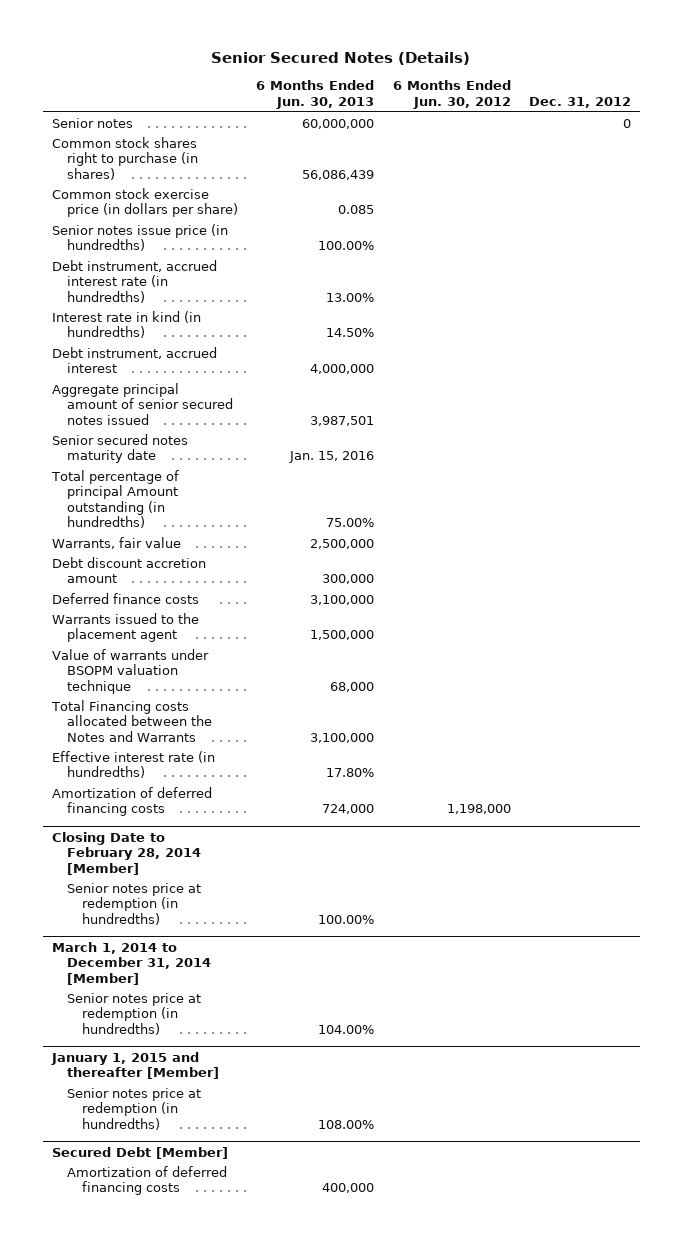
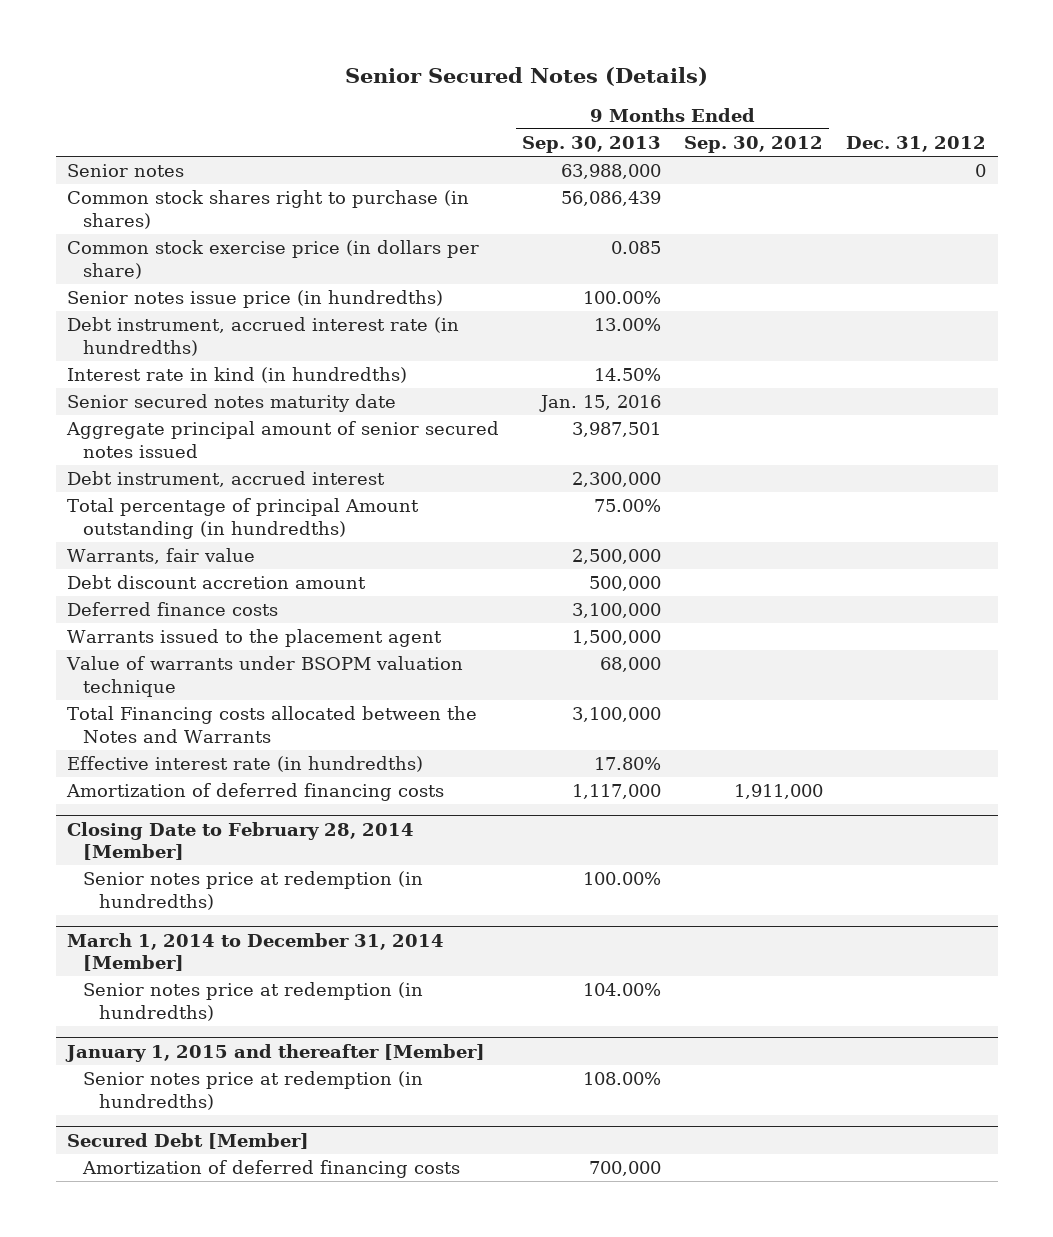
- | 6 Months Ended Jun. 30, 2013 | 6 Months Ended Jun. 30, 2012 | Dec. 31, 2012
+ | 9 Months Ended Sep. 30, 2013 | 9 Months Ended Sep. 30, 2012 | Dec. 31, 2012
moved down: Aggregate principal amount of senior secured notes issued | 3,987,501 | |
moved down: Debt instrument, accrued interest | 2,300,000 | |

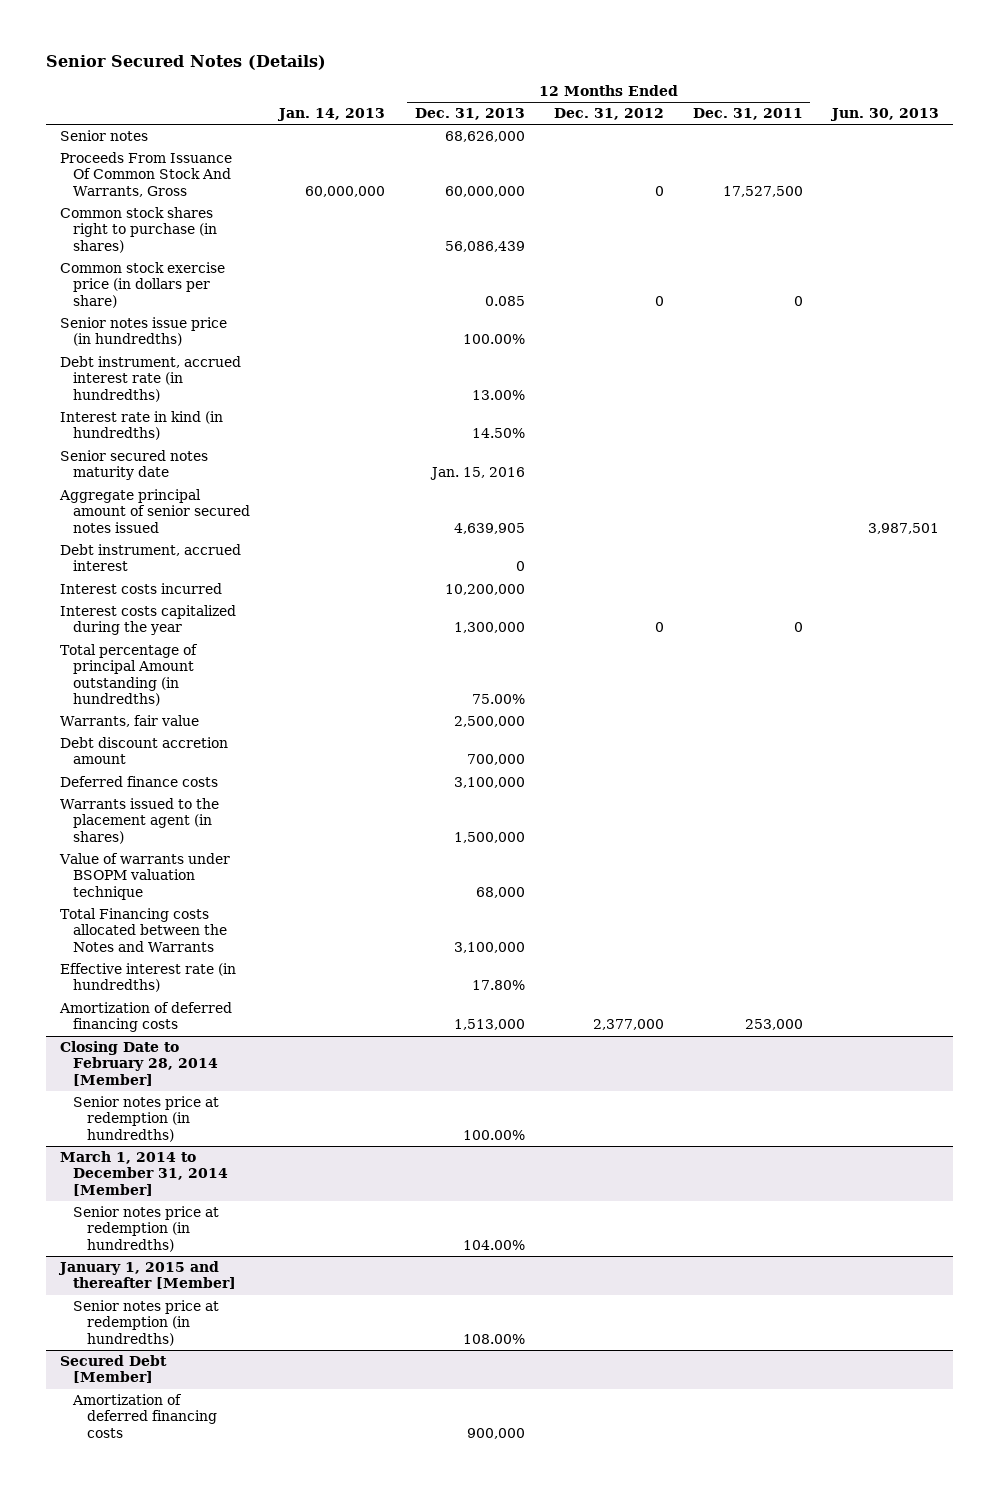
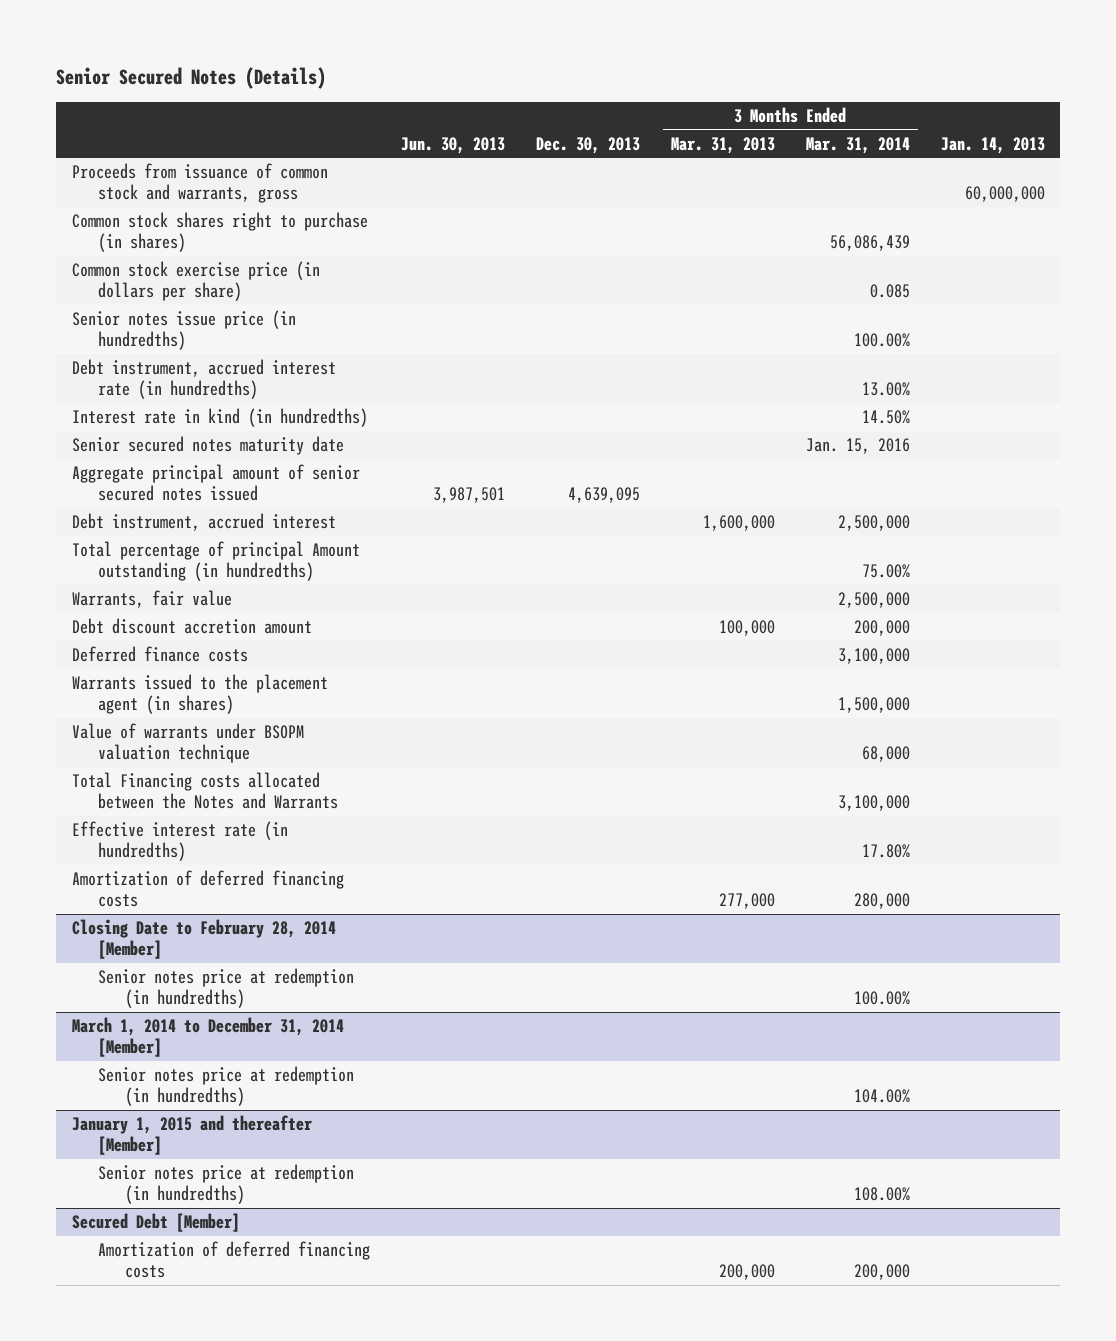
- | Jan. 14, 2013 | 12 Months Ended Dec. 31, 2013 | 12 Months Ended Dec. 31, 2012 | 12 Months Ended Dec. 31, 2011 | Jun. 30, 2013
+ | Jun. 30, 2013 | Dec. 30, 2013 | 3 Months Ended Mar. 31, 2013 | 3 Months Ended Mar. 31, 2014 | Jan. 14, 2013
- Senior notes | | 68,626,000 | | |
- Proceeds From Issuance Of Common Stock And Warrants, Gross | 60,000,000 | 60,000,000 | 0 | 17,527,500 |
+ Proceeds from issuance of common stock and warrants, gross | | | | | 60,000,000
- Interest costs incurred | | 10,200,000 | | |
- Interest costs capitalized during the year | | 1,300,000 | 0 | 0 |

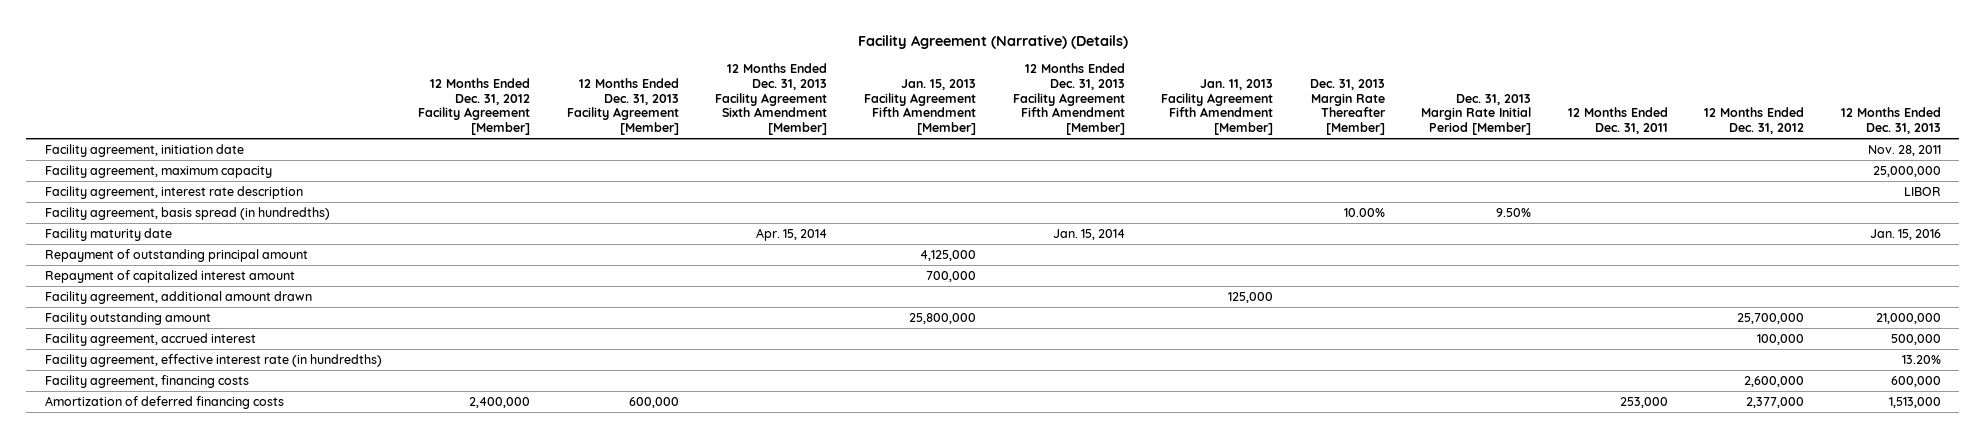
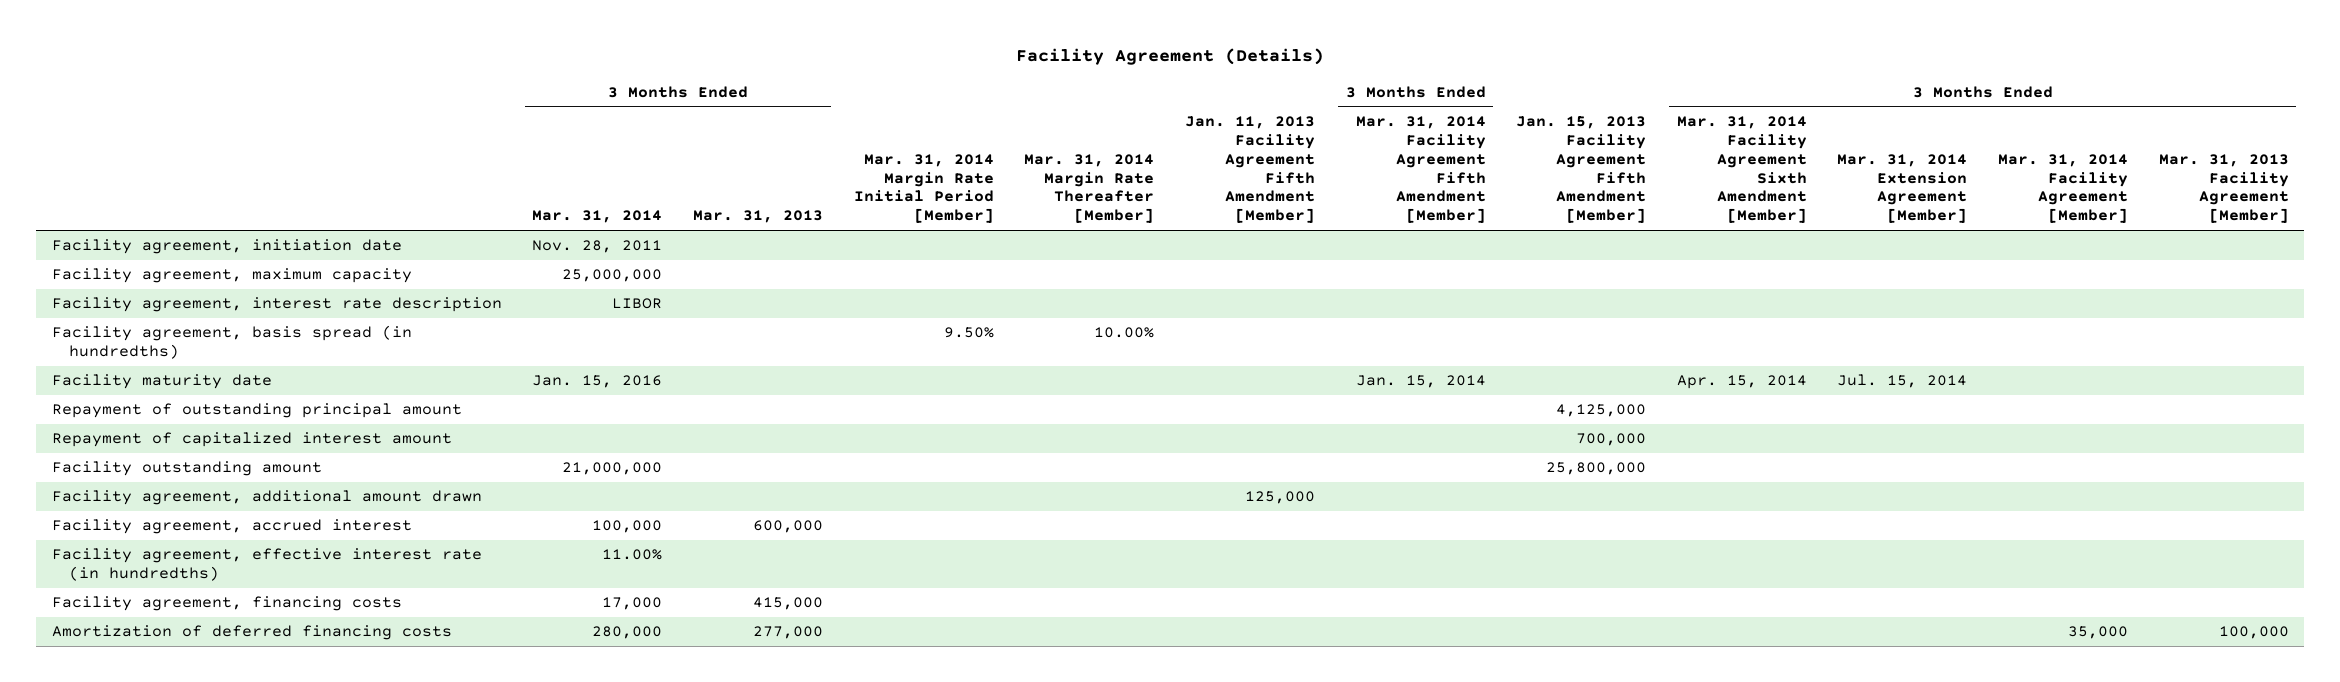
- Facility Agreement (Narrative) (Details)
+ Facility Agreement (Details)
- | 12 Months Ended Dec. 31, 2012 Facility Agreement [Member] | 12 Months Ended Dec. 31, 2013 Facility Agreement [Member] | 12 Months Ended Dec. 31, 2013 Facility Agreement Sixth Amendment [Member] | Jan. 15, 2013 Facility Agreement Fifth Amendment [Member] | 12 Months Ended Dec. 31, 2013 Facility Agreement Fifth Amendment [Member] | Jan. 11, 2013 Facility Agreement Fifth Amendment [Member] | Dec. 31, 2013 Margin Rate Thereafter [Member] | Dec. 31, 2013 Margin Rate Initial Period [Member] | 12 Months Ended Dec. 31, 2011 | 12 Months Ended Dec. 31, 2012 | 12 Months Ended Dec. 31, 2013
+ | 3 Months Ended Mar. 31, 2014 | 3 Months Ended Mar. 31, 2013 | Mar. 31, 2014 Margin Rate Initial Period [Member] | Mar. 31, 2014 Margin Rate Thereafter [Member] | Jan. 11, 2013 Facility Agreement Fifth Amendment [Member] | 3 Months Ended Mar. 31, 2014 Facility Agreement Fifth Amendment [Member] | Jan. 15, 2013 Facility Agreement Fifth Amendment [Member] | 3 Months Ended Mar. 31, 2014 Facility Agreement Sixth Amendment [Member] | 3 Months Ended Mar. 31, 2014 Extension Agreement [Member] | 3 Months Ended Mar. 31, 2014 Facility Agreement [Member] | 3 Months Ended Mar. 31, 2013 Facility Agreement [Member]
moved down: Facility agreement, additional amount drawn | | | | | 125,000 | | | | | |

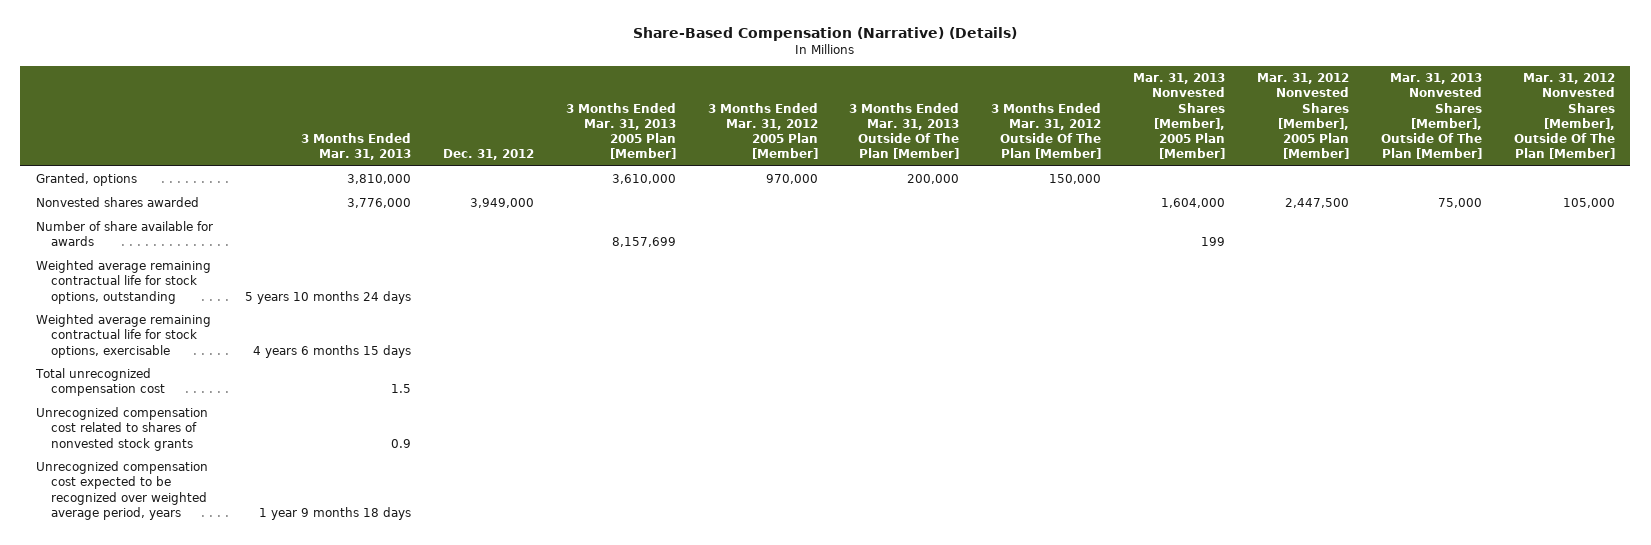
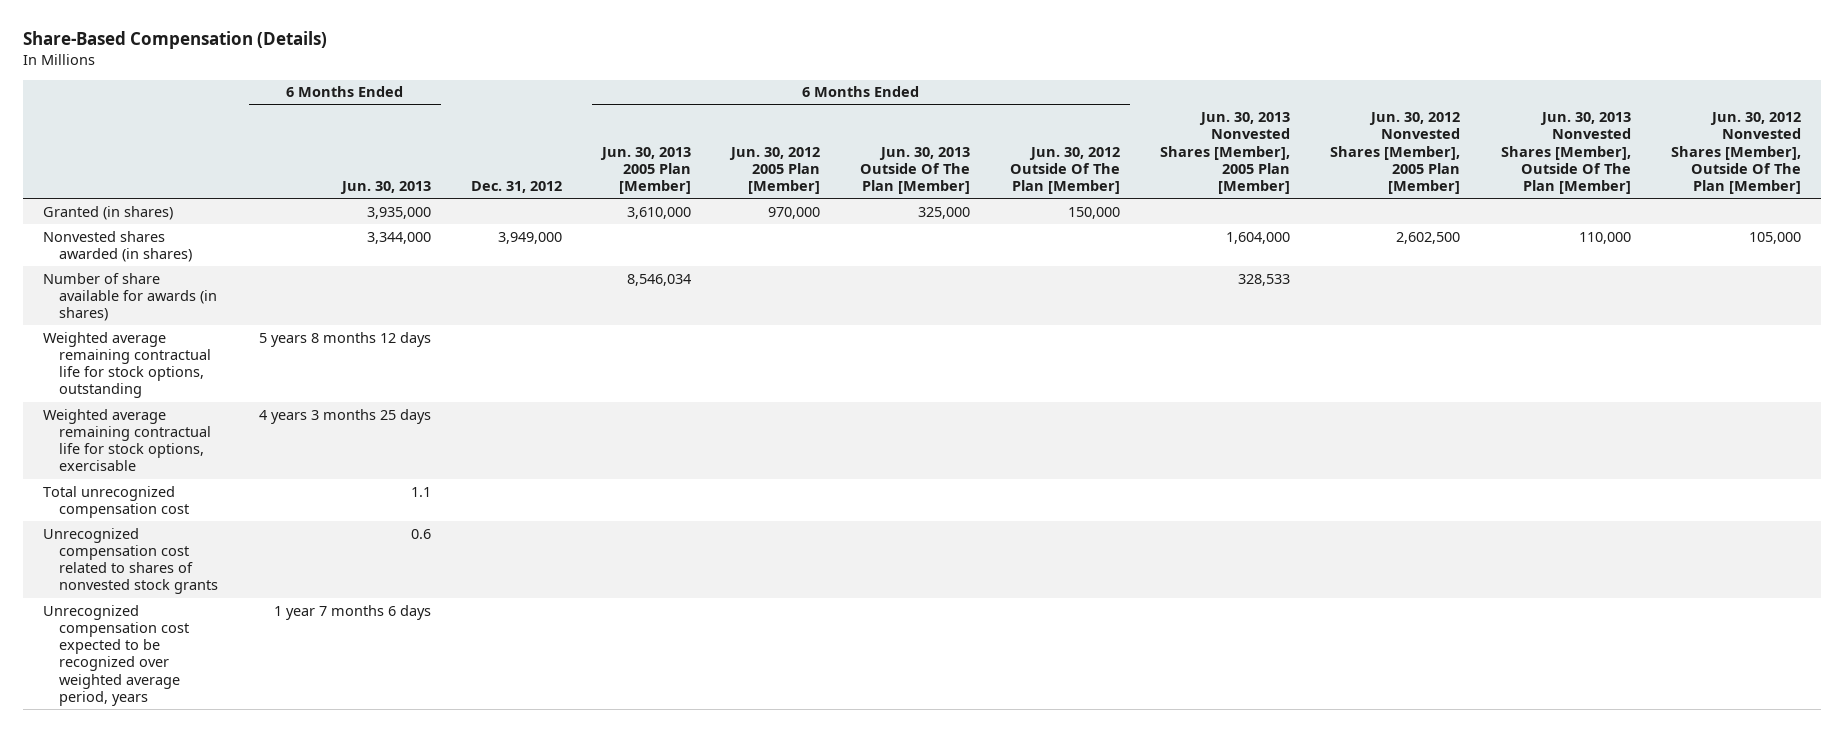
- Share-Based Compensation (Narrative) (Details)
+ Share-Based Compensation (Details)
- | 3 Months Ended Mar. 31, 2013 | Dec. 31, 2012 | 3 Months Ended Mar. 31, 2013 2005 Plan [Member] | 3 Months Ended Mar. 31, 2012 2005 Plan [Member] | 3 Months Ended Mar. 31, 2013 Outside Of The Plan [Member] | 3 Months Ended Mar. 31, 2012 Outside Of The Plan [Member] | Mar. 31, 2013 Nonvested Shares [Member], 2005 Plan [Member] | Mar. 31, 2012 Nonvested Shares [Member], 2005 Plan [Member] | Mar. 31, 2013 Nonvested Shares [Member], Outside Of The Plan [Member] | Mar. 31, 2012 Nonvested Shares [Member], Outside Of The Plan [Member]
+ | 6 Months Ended Jun. 30, 2013 | Dec. 31, 2012 | 6 Months Ended Jun. 30, 2013 2005 Plan [Member] | 6 Months Ended Jun. 30, 2012 2005 Plan [Member] | 6 Months Ended Jun. 30, 2013 Outside Of The Plan [Member] | 6 Months Ended Jun. 30, 2012 Outside Of The Plan [Member] | Jun. 30, 2013 Nonvested Shares [Member], 2005 Plan [Member] | Jun. 30, 2012 Nonvested Shares [Member], 2005 Plan [Member] | Jun. 30, 2013 Nonvested Shares [Member], Outside Of The Plan [Member] | Jun. 30, 2012 Nonvested Shares [Member], Outside Of The Plan [Member]
- Granted, options | 3,810,000 | | 3,610,000 | 970,000 | 200,000 | 150,000 | | | |
- Nonvested shares awarded | 3,776,000 | 3,949,000 | | | | | 1,604,000 | 2,447,500 | 75,000 | 105,000
- Number of share available for awards | | | 8,157,699 | | | | 199 | | |
+ Granted (in shares) | 3,935,000 | | 3,610,000 | 970,000 | 325,000 | 150,000 | | | |
+ Nonvested shares awarded (in shares) | 3,344,000 | 3,949,000 | | | | | 1,604,000 | 2,602,500 | 110,000 | 105,000
+ Number of share available for awards (in shares) | | | 8,546,034 | | | | 328,533 | | |

